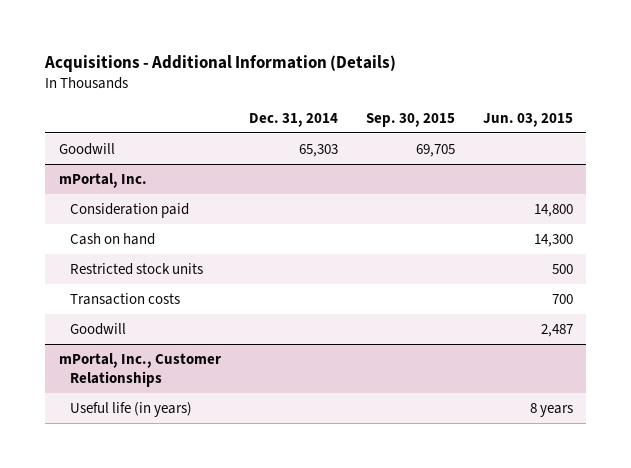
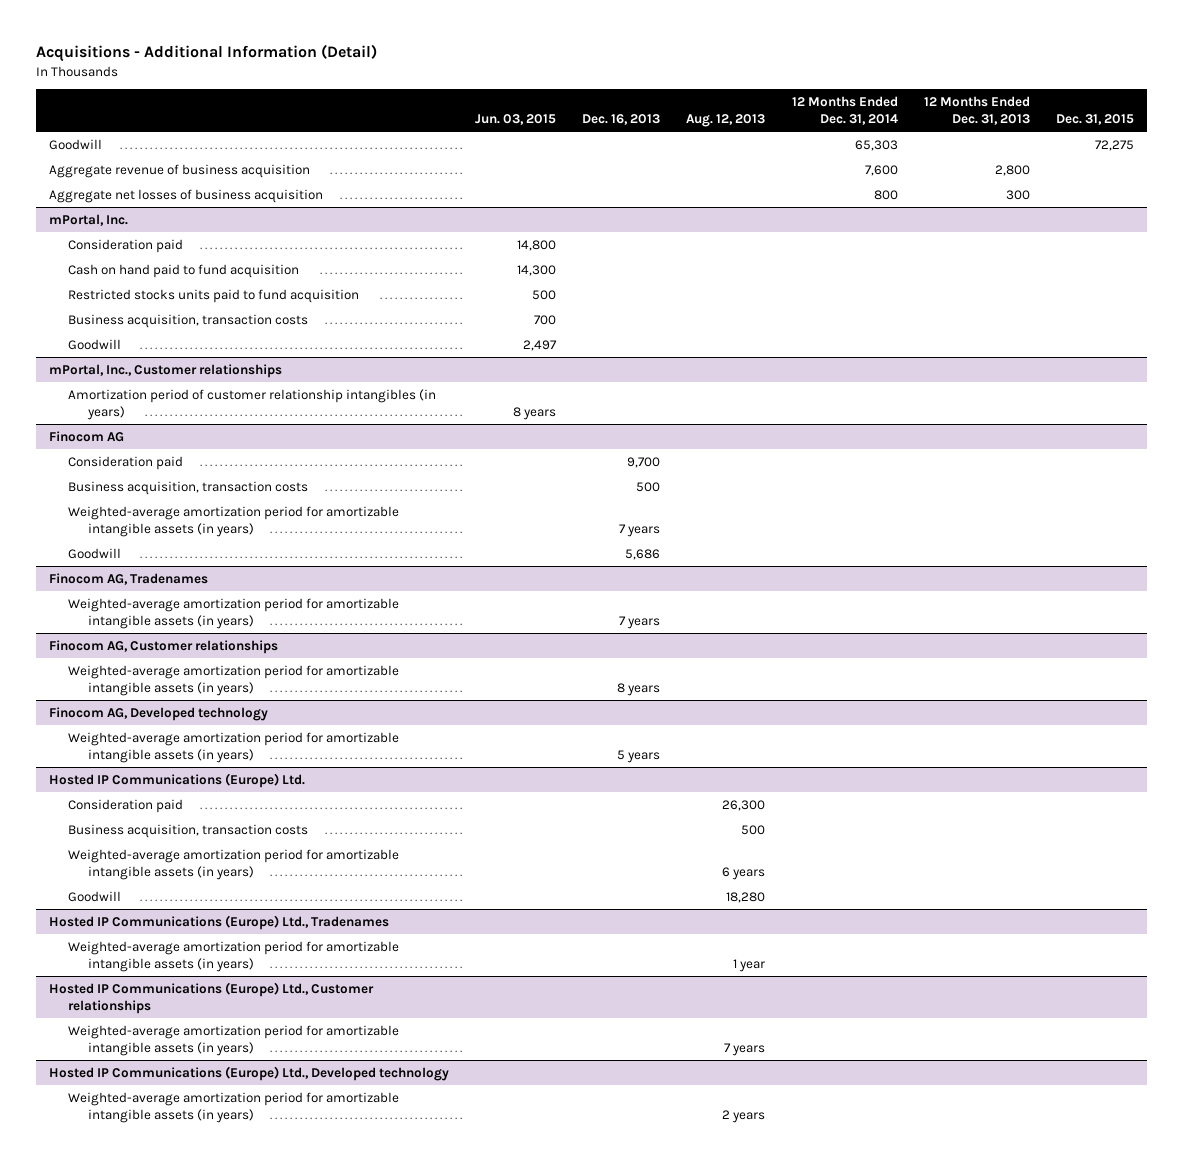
- Acquisitions - Additional Information (Details)
+ Acquisitions - Additional Information (Detail)
- | Dec. 31, 2014 | Sep. 30, 2015 | Jun. 03, 2015
+ | Jun. 03, 2015 | Dec. 16, 2013 | Aug. 12, 2013 | 12 Months Ended Dec. 31, 2014 | 12 Months Ended Dec. 31, 2013 | Dec. 31, 2015
+ Aggregate revenue of business acquisition | | | | 7,600 | 2,800 |
+ Aggregate net losses of business acquisition | | | | 800 | 300 |
@ mPortal, Inc.
- Cash on hand | | | 14,300
- Restricted stock units | | | 500
- Transaction costs | | | 700
- Goodwill | | | 2,487
- mPortal, Inc., Customer Relationships
- Useful life (in years) | | | 8 years
@ mPortal, Inc.
+ Cash on hand paid to fund acquisition | 14,300 | | | | |
+ Restricted stocks units paid to fund acquisition | 500 | | | | |
+ Business acquisition, transaction costs | 700 | | | | |
+ Goodwill | 2,497 | | | | |
+ mPortal, Inc., Customer relationships
+ Amortization period of customer relationship intangibles (in years) | 8 years | | | | |
+ Finocom AG
+ Consideration paid | | 9,700 | | | |
+ Business acquisition, transaction costs | | 500 | | | |
+ Weighted-average amortization period for amortizable intangible assets (in years) | | 7 years | | | |
+ Goodwill | | 5,686 | | | |
+ Finocom AG, Tradenames
+ Weighted-average amortization period for amortizable intangible assets (in years) | | 7 years | | | |
+ Finocom AG, Customer relationships
+ Weighted-average amortization period for amortizable intangible assets (in years) | | 8 years | | | |
+ Finocom AG, Developed technology
+ Weighted-average amortization period for amortizable intangible assets (in years) | | 5 years | | | |
+ Hosted IP Communications (Europe) Ltd.
+ Consideration paid | | | 26,300 | | |
+ Business acquisition, transaction costs | | | 500 | | |
+ Weighted-average amortization period for amortizable intangible assets (in years) | | | 6 years | | |
+ Goodwill | | | 18,280 | | |
+ Hosted IP Communications (Europe) Ltd., Tradenames
+ Weighted-average amortization period for amortizable intangible assets (in years) | | | 1 year | | |
+ Hosted IP Communications (Europe) Ltd., Customer relationships
+ Weighted-average amortization period for amortizable intangible assets (in years) | | | 7 years | | |
+ Hosted IP Communications (Europe) Ltd., Developed technology
+ Weighted-average amortization period for amortizable intangible assets (in years) | | | 2 years | | |

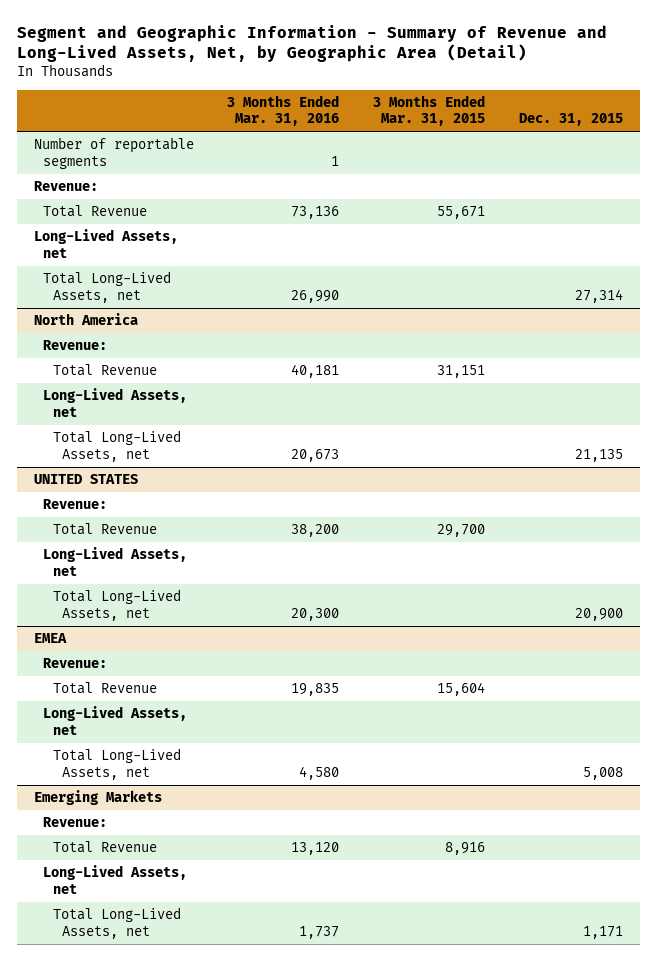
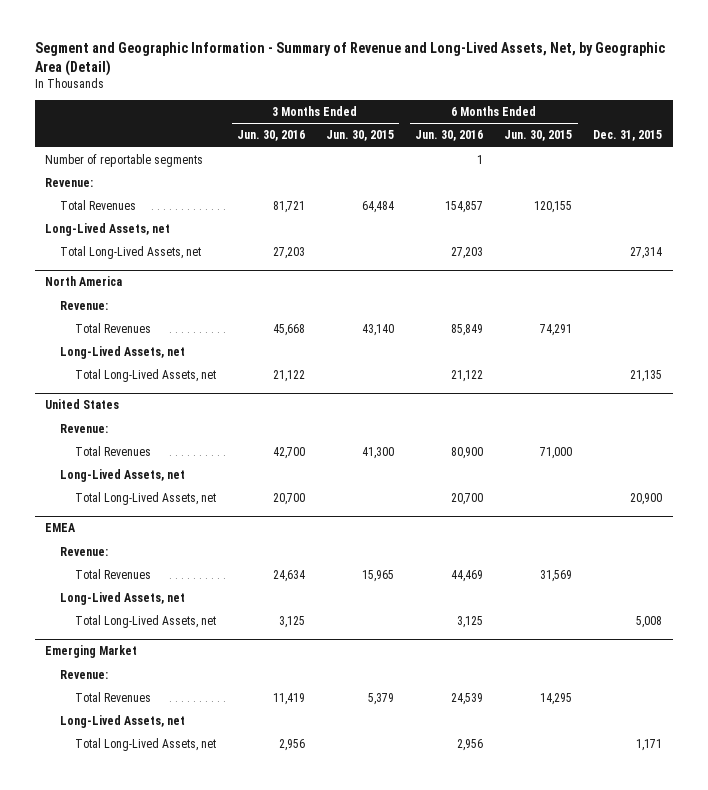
- | 3 Months Ended Mar. 31, 2016 | 3 Months Ended Mar. 31, 2015 | Dec. 31, 2015
+ | 3 Months Ended Jun. 30, 2016 | 3 Months Ended Jun. 30, 2015 | 6 Months Ended Jun. 30, 2016 | 6 Months Ended Jun. 30, 2015 | Dec. 31, 2015
- Total Revenue | 73,136 | 55,671 |
+ Total Revenues | 81,721 | 64,484 | 154,857 | 120,155 |
@ North America
- Total Revenue | 40,181 | 31,151 |
+ Total Revenues | 45,668 | 43,140 | 85,849 | 74,291 |
- UNITED STATES
+ United States
- Total Revenue | 38,200 | 29,700 |
+ Total Revenues | 42,700 | 41,300 | 80,900 | 71,000 |
@ EMEA
- Total Revenue | 19,835 | 15,604 |
+ Total Revenues | 24,634 | 15,965 | 44,469 | 31,569 |
- Emerging Markets
+ Emerging Market
- Total Revenue | 13,120 | 8,916 |
+ Total Revenues | 11,419 | 5,379 | 24,539 | 14,295 |

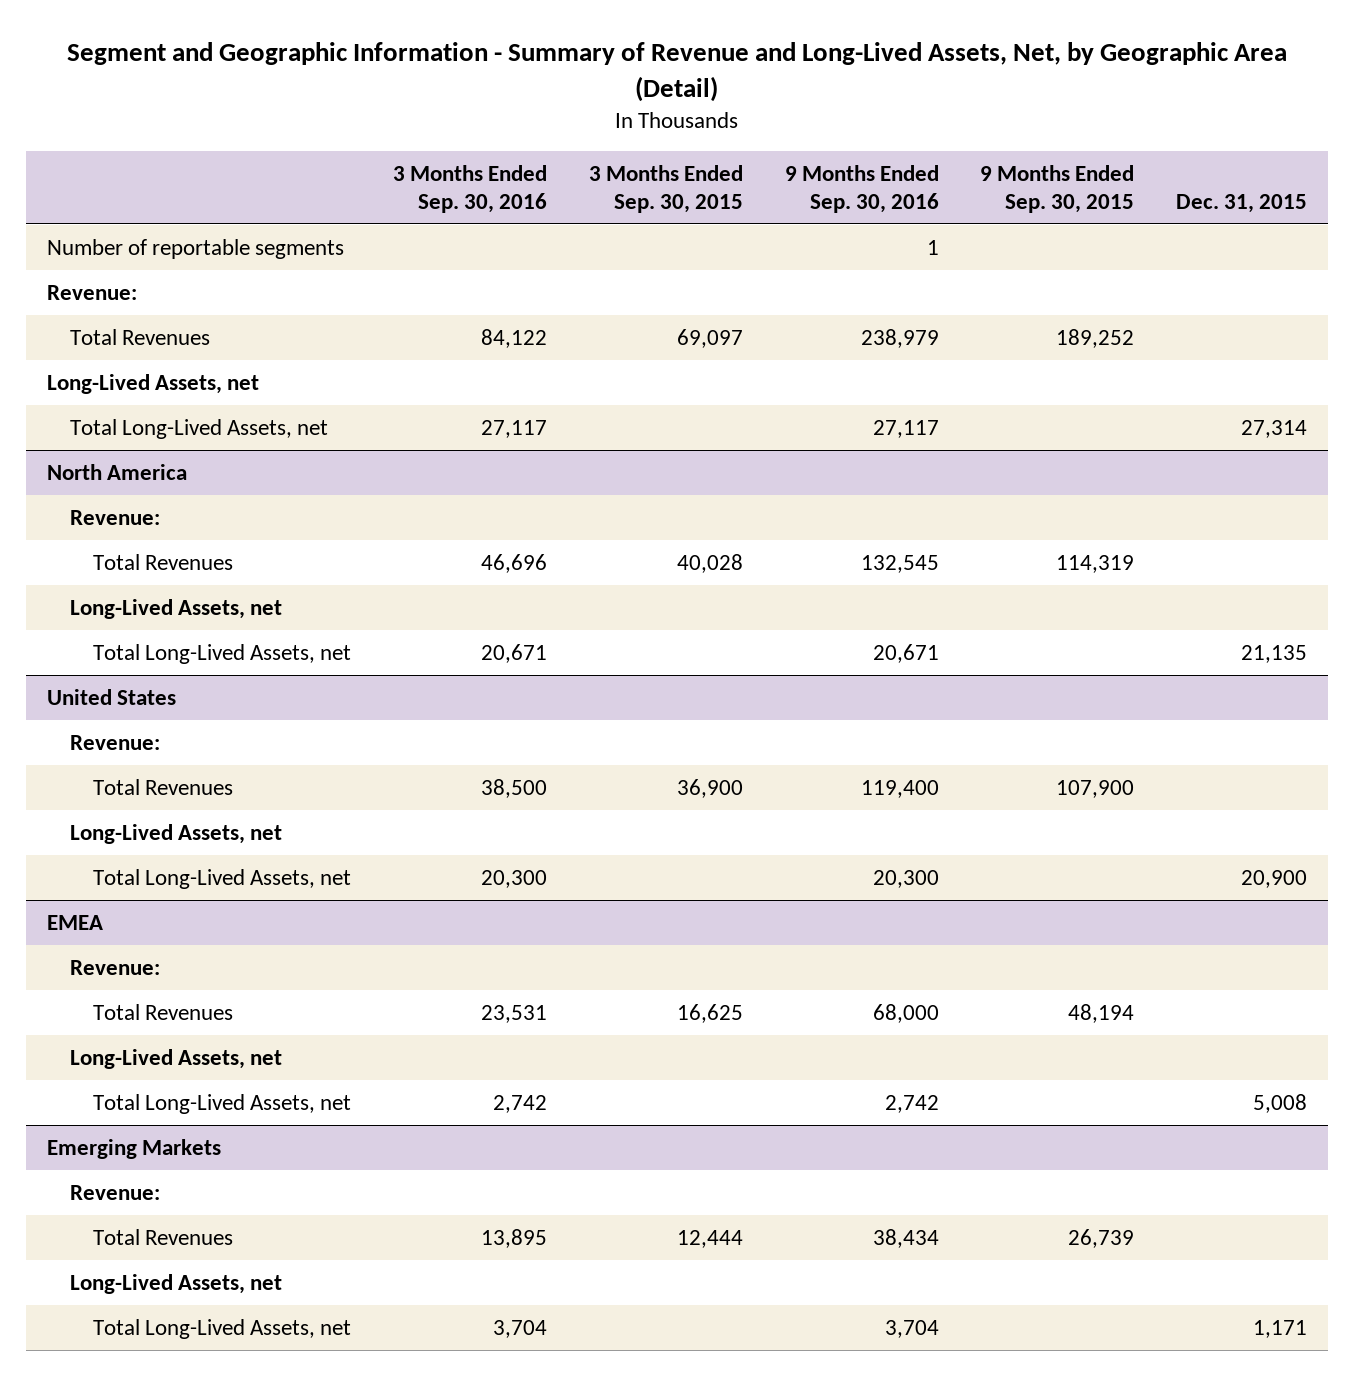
- | 3 Months Ended Jun. 30, 2016 | 3 Months Ended Jun. 30, 2015 | 6 Months Ended Jun. 30, 2016 | 6 Months Ended Jun. 30, 2015 | Dec. 31, 2015
+ | 3 Months Ended Sep. 30, 2016 | 3 Months Ended Sep. 30, 2015 | 9 Months Ended Sep. 30, 2016 | 9 Months Ended Sep. 30, 2015 | Dec. 31, 2015
- Emerging Market
+ Emerging Markets

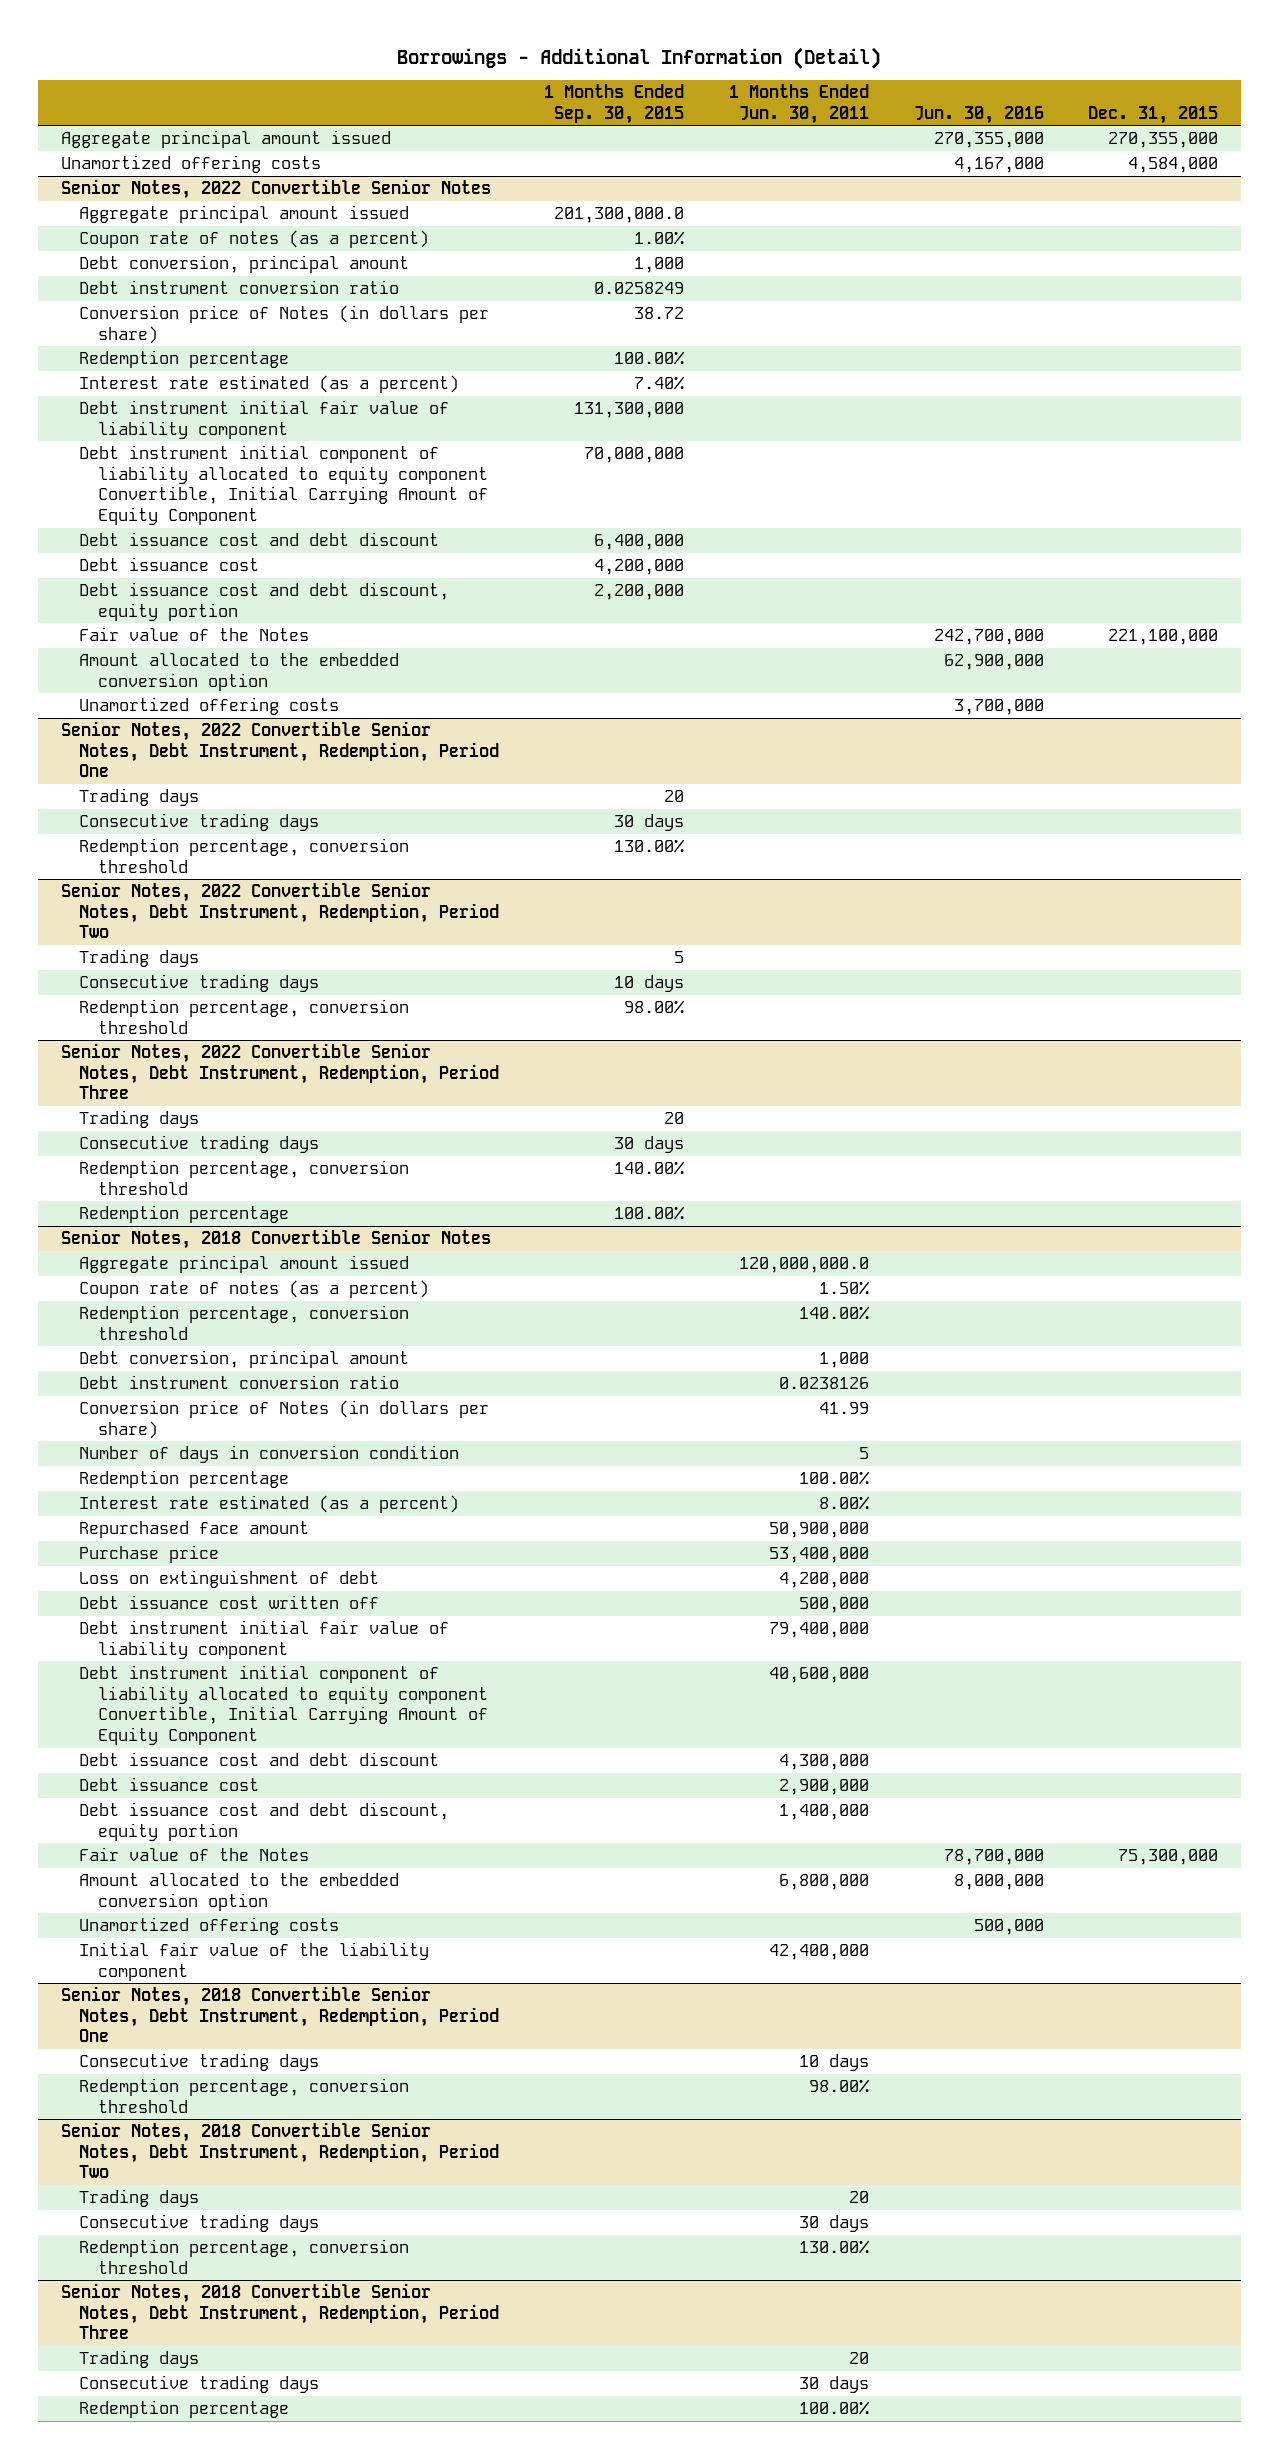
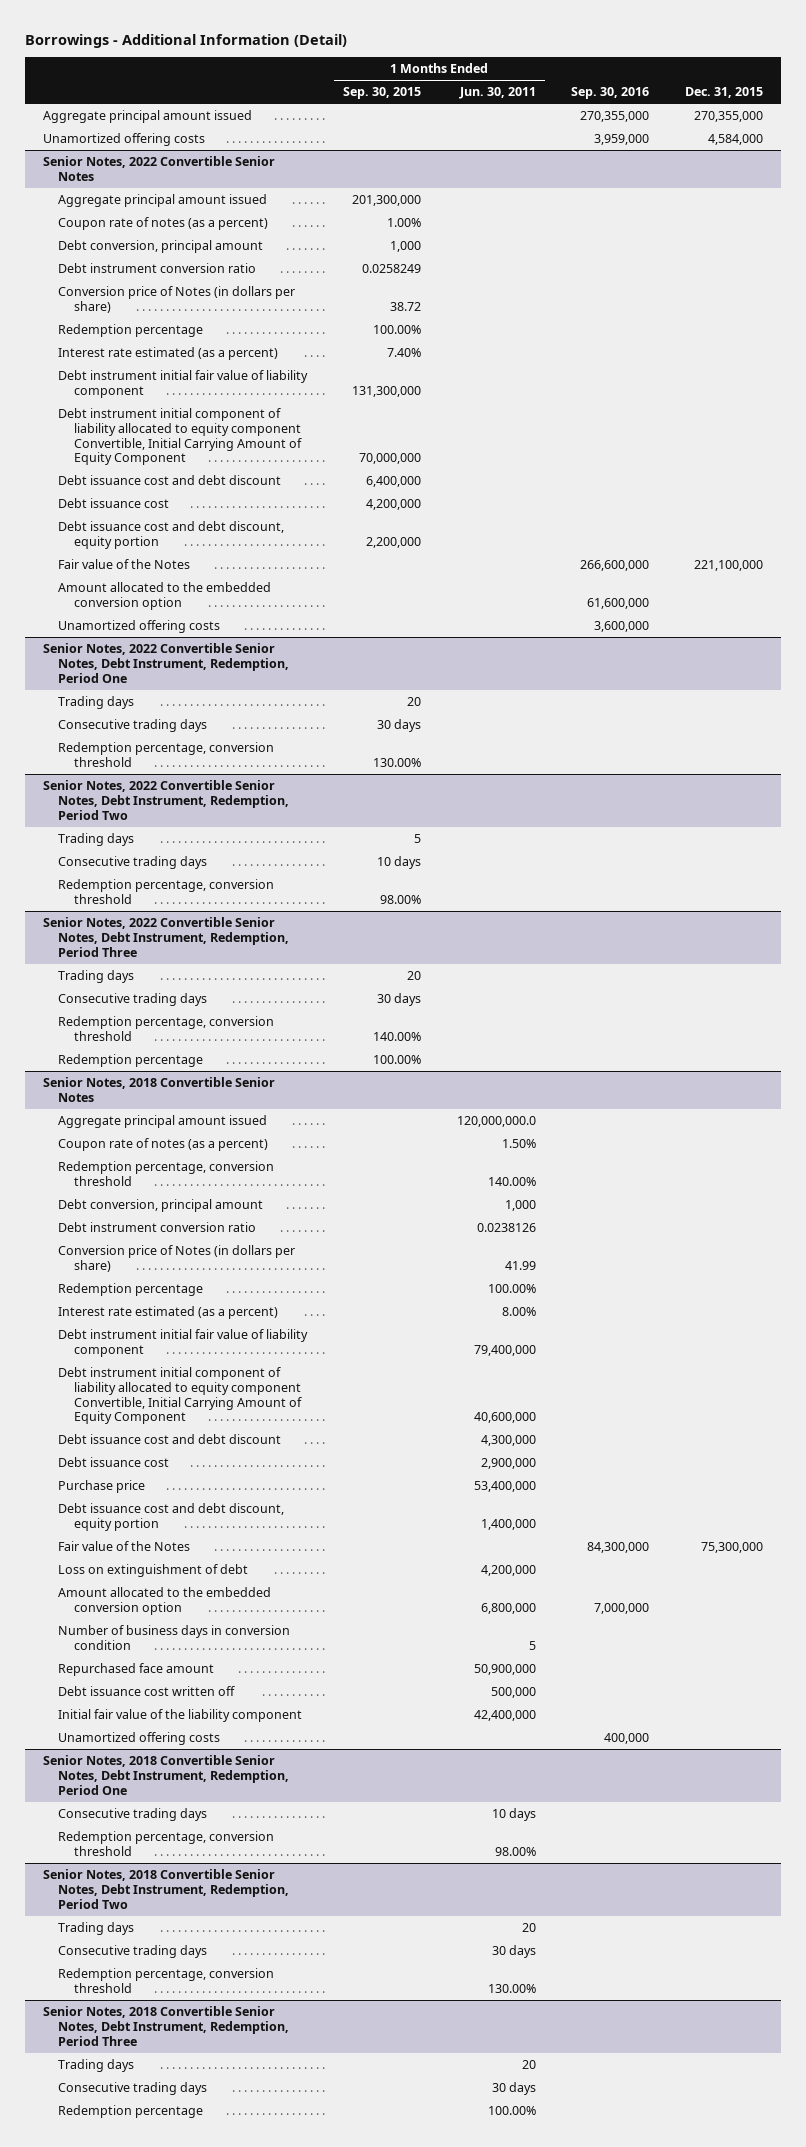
- | 1 Months Ended Sep. 30, 2015 | 1 Months Ended Jun. 30, 2011 | Jun. 30, 2016 | Dec. 31, 2015
+ | 1 Months Ended Sep. 30, 2015 | 1 Months Ended Jun. 30, 2011 | Sep. 30, 2016 | Dec. 31, 2015
@ Senior Notes, 2022 Convertible Senior Notes
- Aggregate principal amount issued | 201,300,000.0 | | |
+ Aggregate principal amount issued | 201,300,000 | | |
@ Senior Notes, 2018 Convertible Senior Notes
- Number of days in conversion condition | | 5 | |
moved down: Purchase price | | 53,400,000 | |
moved down: Loss on extinguishment of debt | | 4,200,000 | |
+ Number of business days in conversion condition | | 5 | |
moved down: Repurchased face amount | | 50,900,000 | |
moved down: Debt issuance cost written off | | 500,000 | |
moved down: Unamortized offering costs | | | 400,000 |

